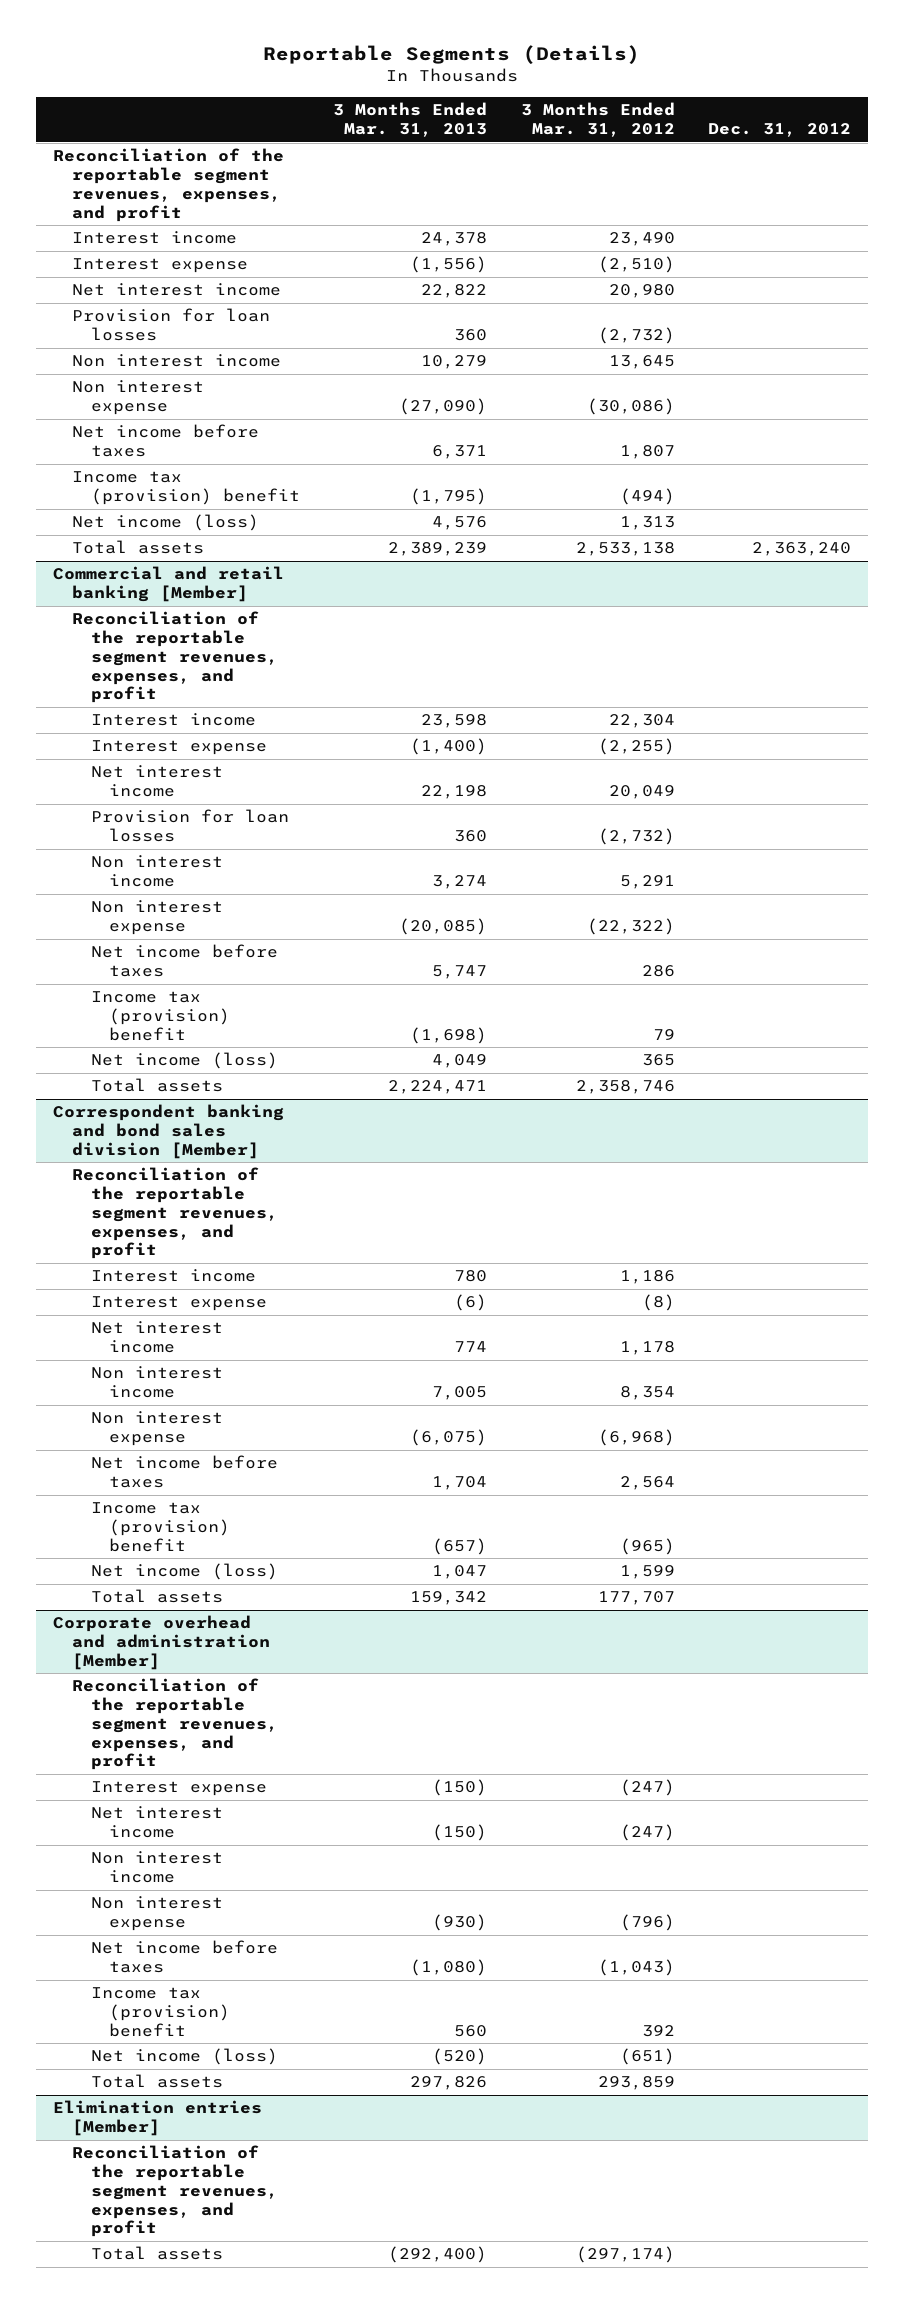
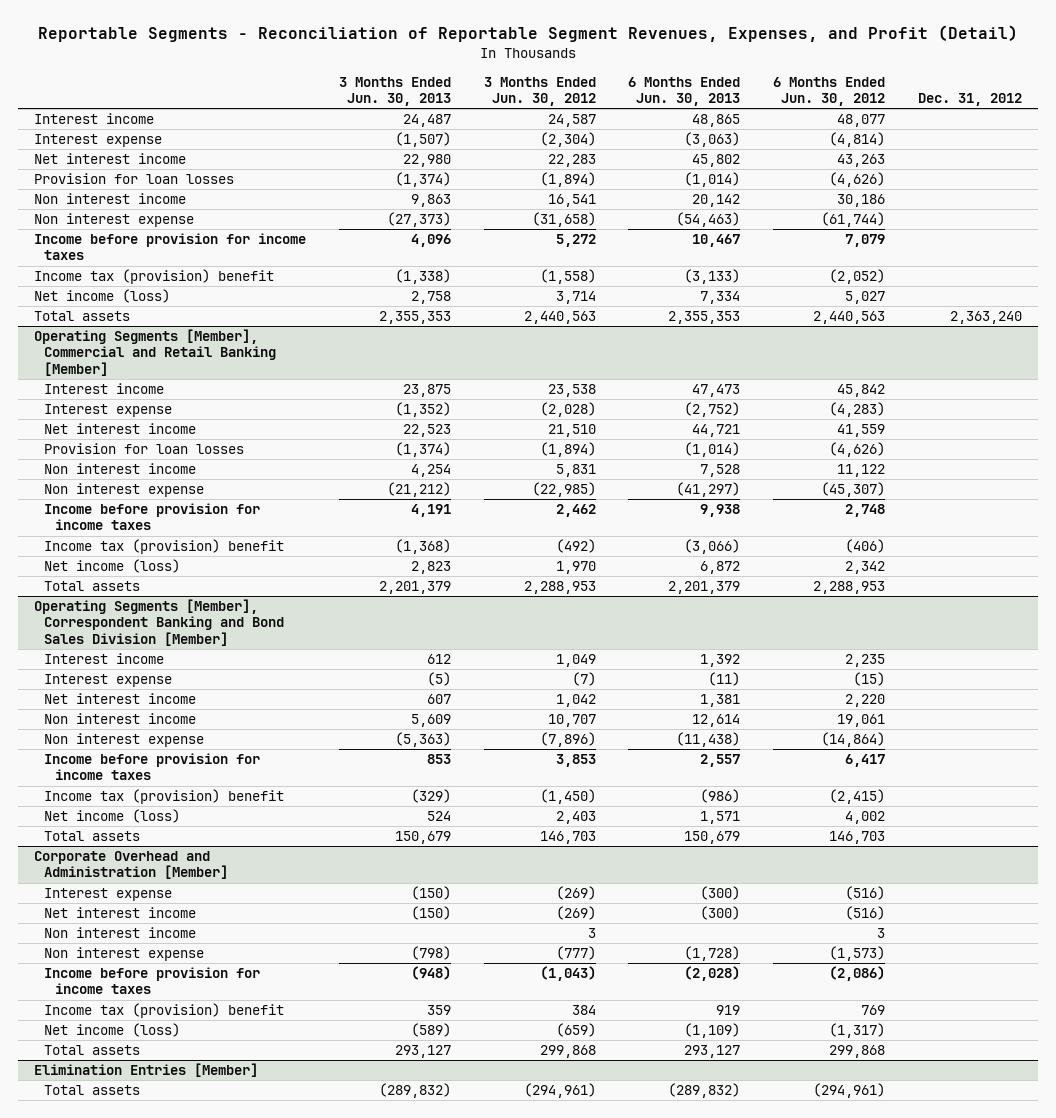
- Reportable Segments (Details)
+ Reportable Segments - Reconciliation of Reportable Segment Revenues, Expenses, and Profit (Detail)
- | 3 Months Ended Mar. 31, 2013 | 3 Months Ended Mar. 31, 2012 | Dec. 31, 2012
+ | 3 Months Ended Jun. 30, 2013 | 3 Months Ended Jun. 30, 2012 | 6 Months Ended Jun. 30, 2013 | 6 Months Ended Jun. 30, 2012 | Dec. 31, 2012
- Reconciliation of the reportable segment revenues, expenses, and profit
- Net income before taxes | 6,371 | 1,807 |
+ Income before provision for income taxes | 4,096 | 5,272 | 10,467 | 7,079 |
- Commercial and retail banking [Member]
- Reconciliation of the reportable segment revenues, expenses, and profit
+ Operating Segments [Member], Commercial and Retail Banking [Member]
- Net income before taxes | 5,747 | 286 |
+ Income before provision for income taxes | 4,191 | 2,462 | 9,938 | 2,748 |
- Correspondent banking and bond sales division [Member]
- Reconciliation of the reportable segment revenues, expenses, and profit
+ Operating Segments [Member], Correspondent Banking and Bond Sales Division [Member]
- Net income before taxes | 1,704 | 2,564 |
+ Income before provision for income taxes | 853 | 3,853 | 2,557 | 6,417 |
- Corporate overhead and administration [Member]
- Reconciliation of the reportable segment revenues, expenses, and profit
+ Corporate Overhead and Administration [Member]
- Net income before taxes | (1,080) | (1,043) |
+ Income before provision for income taxes | (948) | (1,043) | (2,028) | (2,086) |
- Elimination entries [Member]
- Reconciliation of the reportable segment revenues, expenses, and profit
+ Elimination Entries [Member]

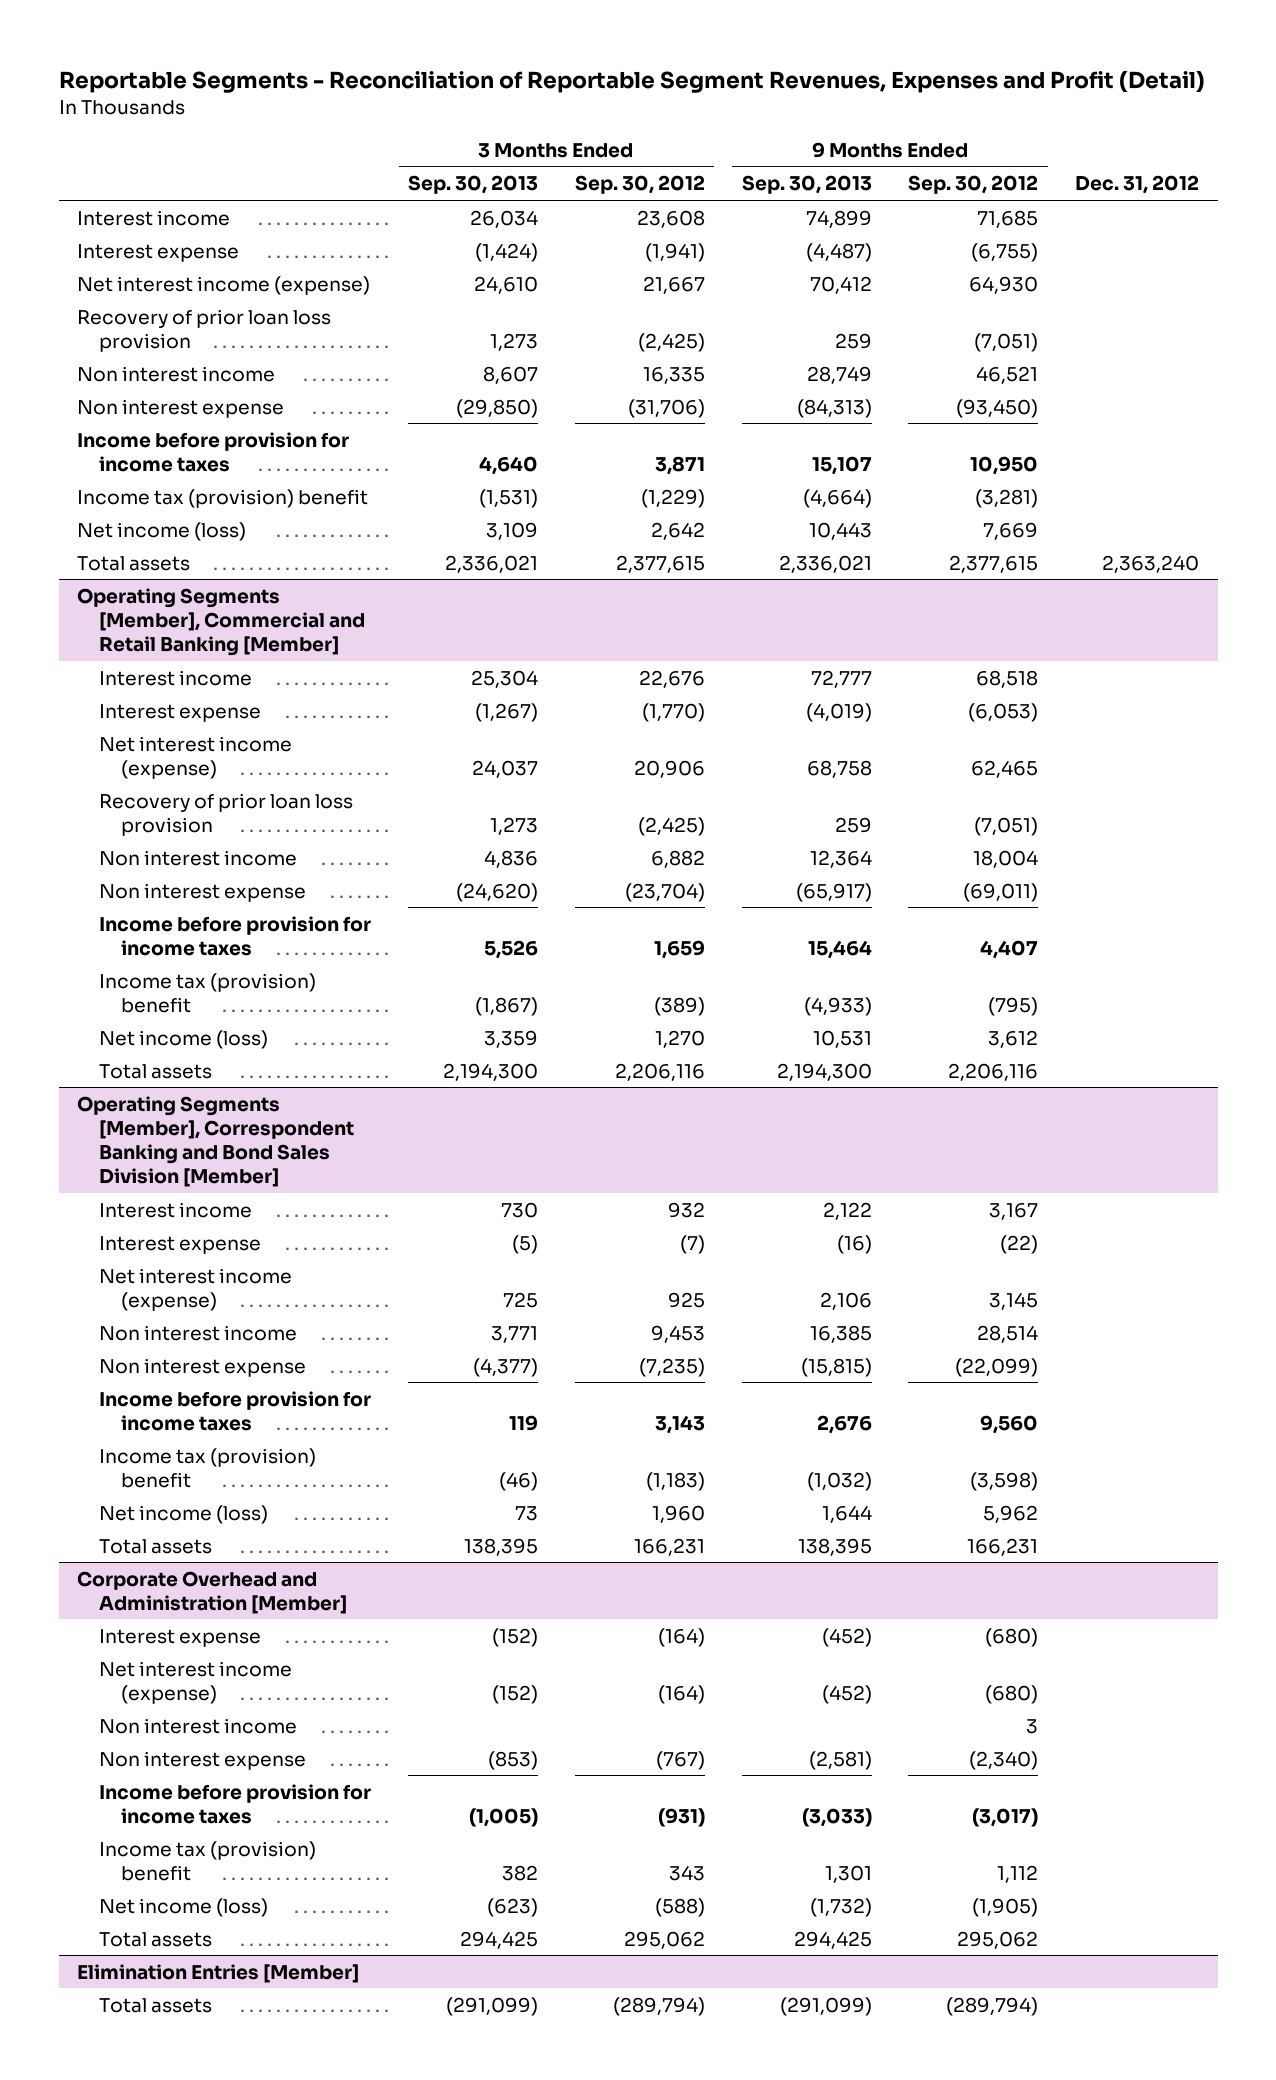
- Reportable Segments - Reconciliation of Reportable Segment Revenues, Expenses, and Profit (Detail)
+ Reportable Segments - Reconciliation of Reportable Segment Revenues, Expenses and Profit (Detail)
- | 3 Months Ended Jun. 30, 2013 | 3 Months Ended Jun. 30, 2012 | 6 Months Ended Jun. 30, 2013 | 6 Months Ended Jun. 30, 2012 | Dec. 31, 2012
+ | 3 Months Ended Sep. 30, 2013 | 3 Months Ended Sep. 30, 2012 | 9 Months Ended Sep. 30, 2013 | 9 Months Ended Sep. 30, 2012 | Dec. 31, 2012
- Net interest income | 22,980 | 22,283 | 45,802 | 43,263 |
- Provision for loan losses | (1,374) | (1,894) | (1,014) | (4,626) |
+ Net interest income (expense) | 24,610 | 21,667 | 70,412 | 64,930 |
+ Recovery of prior loan loss provision | 1,273 | (2,425) | 259 | (7,051) |
@ Operating Segments [Member], Commercial and Retail Banking [Member]
- Net interest income | 22,523 | 21,510 | 44,721 | 41,559 |
- Provision for loan losses | (1,374) | (1,894) | (1,014) | (4,626) |
+ Net interest income (expense) | 24,037 | 20,906 | 68,758 | 62,465 |
+ Recovery of prior loan loss provision | 1,273 | (2,425) | 259 | (7,051) |
@ Operating Segments [Member], Correspondent Banking and Bond Sales Division [Member]
- Net interest income | 607 | 1,042 | 1,381 | 2,220 |
+ Net interest income (expense) | 725 | 925 | 2,106 | 3,145 |
@ Corporate Overhead and Administration [Member]
- Net interest income | (150) | (269) | (300) | (516) |
+ Net interest income (expense) | (152) | (164) | (452) | (680) |

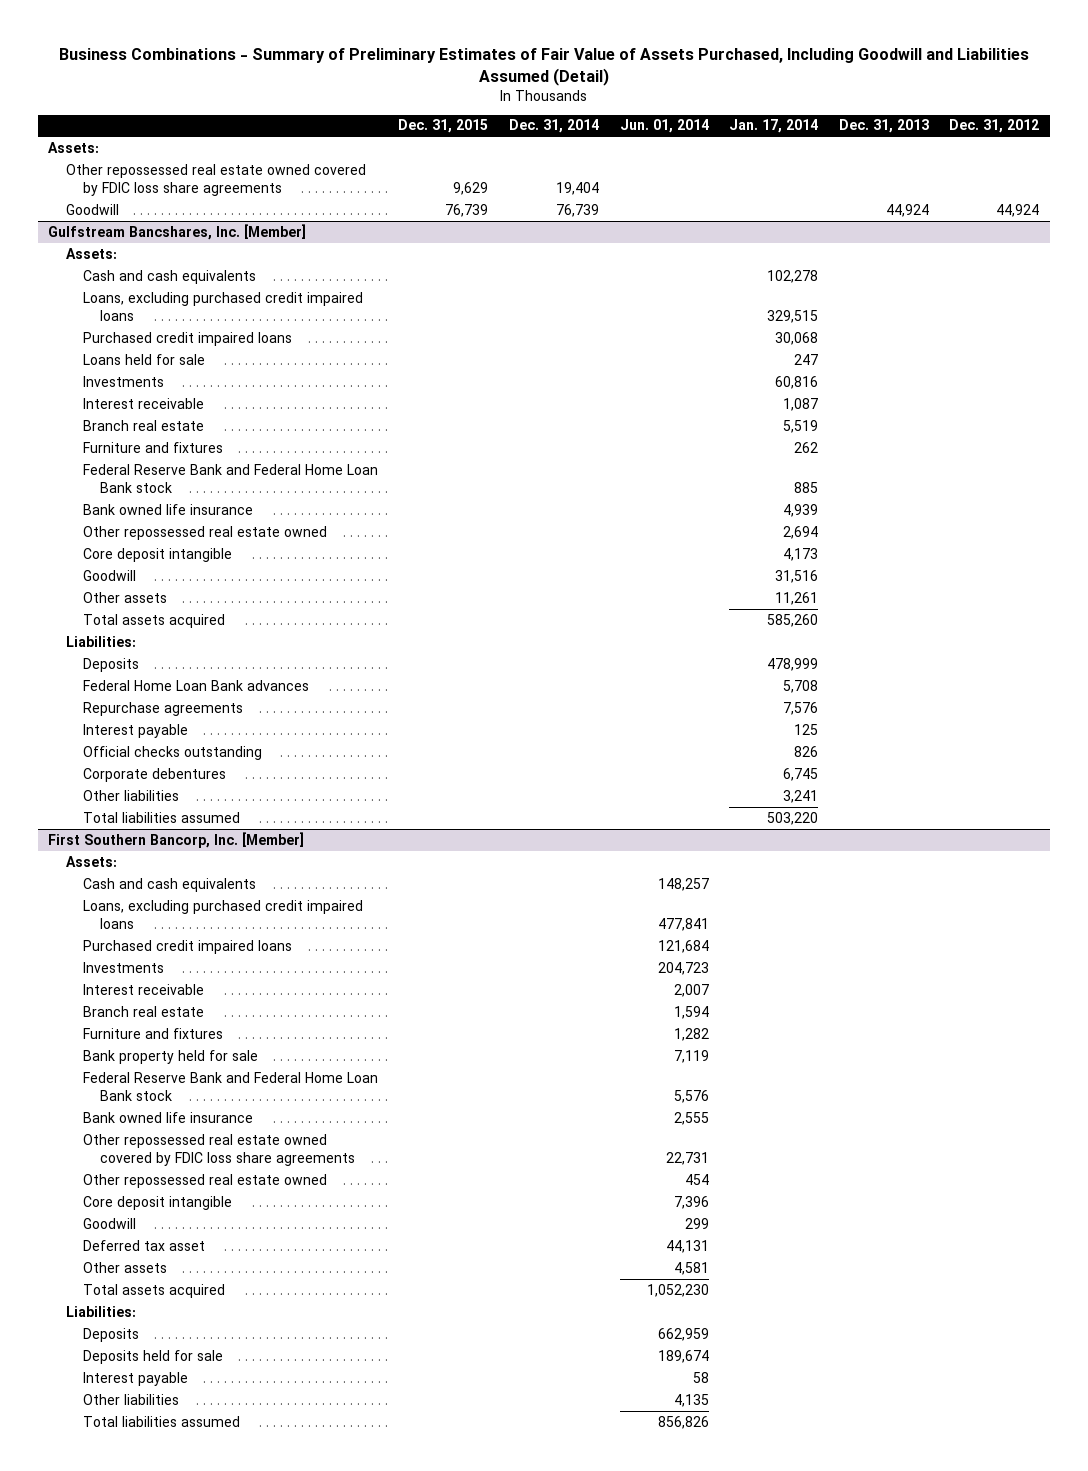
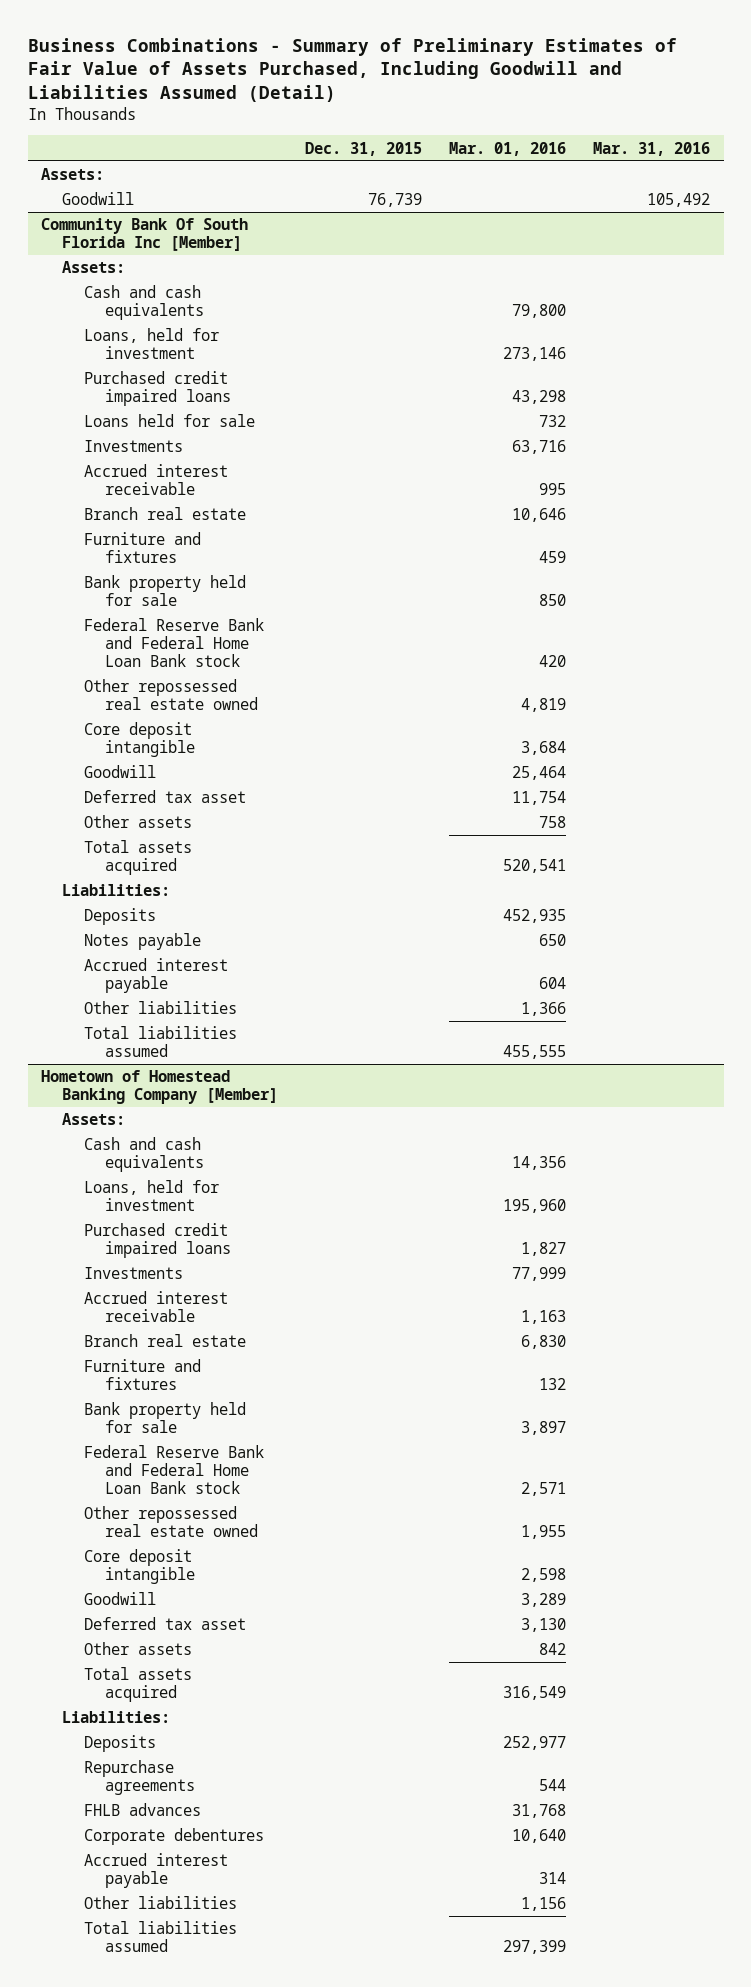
- | Dec. 31, 2015 | Dec. 31, 2014 | Jun. 01, 2014 | Jan. 17, 2014 | Dec. 31, 2013 | Dec. 31, 2012
+ | Dec. 31, 2015 | Mar. 01, 2016 | Mar. 31, 2016
- Other repossessed real estate owned covered by FDIC loss share agreements | 9,629 | 19,404 | | | |
- Gulfstream Bancshares, Inc. [Member]
- Assets:
- Cash and cash equivalents | | | | 102,278 | |
- Loans, excluding purchased credit impaired loans | | | | 329,515 | |
- Purchased credit impaired loans | | | | 30,068 | |
- Loans held for sale | | | | 247 | |
- Investments | | | | 60,816 | |
- Interest receivable | | | | 1,087 | |
- Branch real estate | | | | 5,519 | |
- Furniture and fixtures | | | | 262 | |
- Federal Reserve Bank and Federal Home Loan Bank stock | | | | 885 | |
- Bank owned life insurance | | | | 4,939 | |
- Other repossessed real estate owned | | | | 2,694 | |
- Core deposit intangible | | | | 4,173 | |
- Goodwill | | | | 31,516 | |
- Other assets | | | | 11,261 | |
- Total assets acquired | | | | 585,260 | |
- Liabilities:
- Deposits | | | | 478,999 | |
- Federal Home Loan Bank advances | | | | 5,708 | |
- Repurchase agreements | | | | 7,576 | |
- Interest payable | | | | 125 | |
- Official checks outstanding | | | | 826 | |
- Corporate debentures | | | | 6,745 | |
- Other liabilities | | | | 3,241 | |
- Total liabilities assumed | | | | 503,220 | |
- First Southern Bancorp, Inc. [Member]
- Assets:
- Cash and cash equivalents | | | 148,257 | | |
- Loans, excluding purchased credit impaired loans | | | 477,841 | | |
- Purchased credit impaired loans | | | 121,684 | | |
- Investments | | | 204,723 | | |
- Interest receivable | | | 2,007 | | |
- Branch real estate | | | 1,594 | | |
- Furniture and fixtures | | | 1,282 | | |
- Bank property held for sale | | | 7,119 | | |
- Federal Reserve Bank and Federal Home Loan Bank stock | | | 5,576 | | |
- Bank owned life insurance | | | 2,555 | | |
- Other repossessed real estate owned covered by FDIC loss share agreements | | | 22,731 | | |
- Other repossessed real estate owned | | | 454 | | |
- Core deposit intangible | | | 7,396 | | |
- Goodwill | | | 299 | | |
- Deferred tax asset | | | 44,131 | | |
- Other assets | | | 4,581 | | |
- Total assets acquired | | | 1,052,230 | | |
- Liabilities:
- Deposits | | | 662,959 | | |
- Deposits held for sale | | | 189,674 | | |
- Interest payable | | | 58 | | |
- Other liabilities | | | 4,135 | | |
- Total liabilities assumed | | | 856,826 | | |
+ Community Bank Of South Florida Inc [Member]
+ Assets:
+ Cash and cash equivalents | | 79,800 |
+ Loans, held for investment | | 273,146 |
+ Purchased credit impaired loans | | 43,298 |
+ Loans held for sale | | 732 |
+ Investments | | 63,716 |
+ Accrued interest receivable | | 995 |
+ Branch real estate | | 10,646 |
+ Furniture and fixtures | | 459 |
+ Bank property held for sale | | 850 |
+ Federal Reserve Bank and Federal Home Loan Bank stock | | 420 |
+ Other repossessed real estate owned | | 4,819 |
+ Core deposit intangible | | 3,684 |
+ Goodwill | | 25,464 |
+ Deferred tax asset | | 11,754 |
+ Other assets | | 758 |
+ Total assets acquired | | 520,541 |
+ Liabilities:
+ Deposits | | 452,935 |
+ Notes payable | | 650 |
+ Accrued interest payable | | 604 |
+ Other liabilities | | 1,366 |
+ Total liabilities assumed | | 455,555 |
+ Hometown of Homestead Banking Company [Member]
+ Assets:
+ Cash and cash equivalents | | 14,356 |
+ Loans, held for investment | | 195,960 |
+ Purchased credit impaired loans | | 1,827 |
+ Investments | | 77,999 |
+ Accrued interest receivable | | 1,163 |
+ Branch real estate | | 6,830 |
+ Furniture and fixtures | | 132 |
+ Bank property held for sale | | 3,897 |
+ Federal Reserve Bank and Federal Home Loan Bank stock | | 2,571 |
+ Other repossessed real estate owned | | 1,955 |
+ Core deposit intangible | | 2,598 |
+ Goodwill | | 3,289 |
+ Deferred tax asset | | 3,130 |
+ Other assets | | 842 |
+ Total assets acquired | | 316,549 |
+ Liabilities:
+ Deposits | | 252,977 |
+ Repurchase agreements | | 544 |
+ FHLB advances | | 31,768 |
+ Corporate debentures | | 10,640 |
+ Accrued interest payable | | 314 |
+ Other liabilities | | 1,156 |
+ Total liabilities assumed | | 297,399 |

